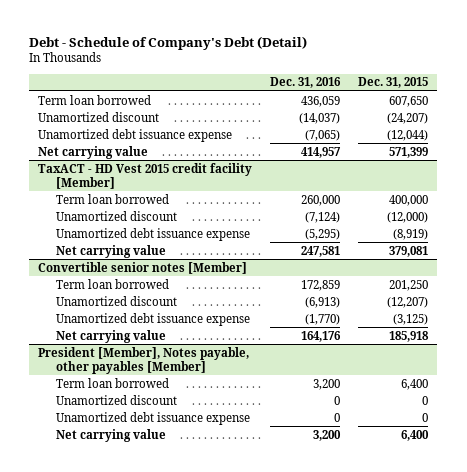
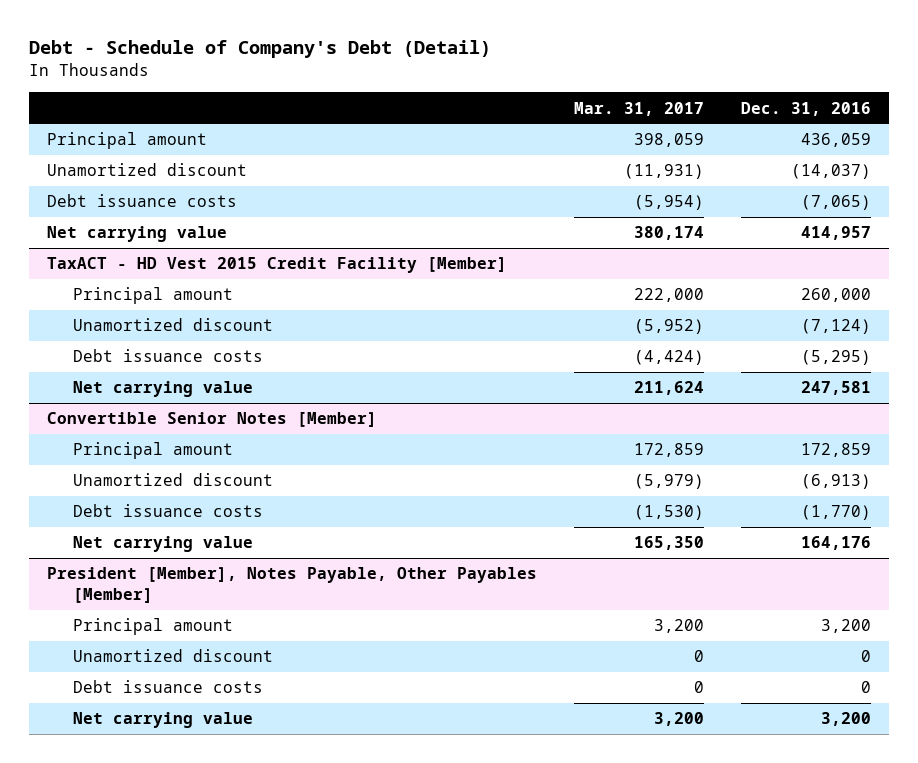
- | Dec. 31, 2016 | Dec. 31, 2015
+ | Mar. 31, 2017 | Dec. 31, 2016
- Term loan borrowed | 436,059 | 607,650
+ Principal amount | 398,059 | 436,059
- Unamortized debt issuance expense | (7,065) | (12,044)
+ Debt issuance costs | (5,954) | (7,065)
- TaxACT - HD Vest 2015 credit facility [Member]
- Term loan borrowed | 260,000 | 400,000
+ TaxACT - HD Vest 2015 Credit Facility [Member]
+ Principal amount | 222,000 | 260,000
- Unamortized debt issuance expense | (5,295) | (8,919)
+ Debt issuance costs | (4,424) | (5,295)
- Convertible senior notes [Member]
- Term loan borrowed | 172,859 | 201,250
+ Convertible Senior Notes [Member]
+ Principal amount | 172,859 | 172,859
- Unamortized debt issuance expense | (1,770) | (3,125)
+ Debt issuance costs | (1,530) | (1,770)
- President [Member], Notes payable, other payables [Member]
- Term loan borrowed | 3,200 | 6,400
+ President [Member], Notes Payable, Other Payables [Member]
+ Principal amount | 3,200 | 3,200
- Unamortized debt issuance expense | 0 | 0
+ Debt issuance costs | 0 | 0

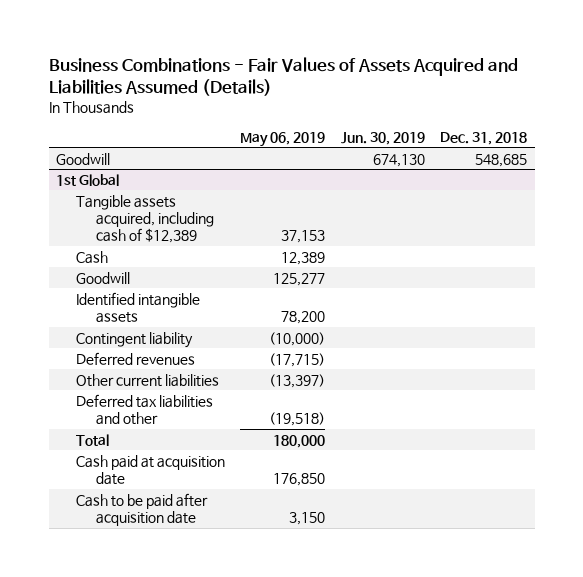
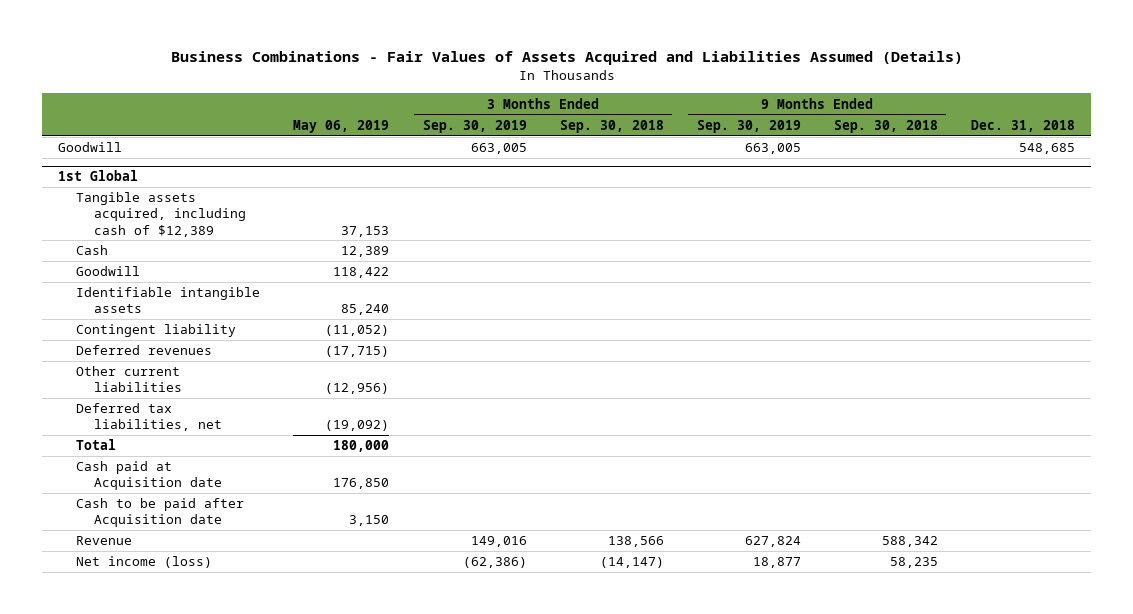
- | May 06, 2019 | Jun. 30, 2019 | Dec. 31, 2018
+ | May 06, 2019 | 3 Months Ended Sep. 30, 2019 | 3 Months Ended Sep. 30, 2018 | 9 Months Ended Sep. 30, 2019 | 9 Months Ended Sep. 30, 2018 | Dec. 31, 2018
@ 1st Global
- Goodwill | 125,277 | |
- Identified intangible assets | 78,200 | |
- Contingent liability | (10,000) | |
+ Goodwill | 118,422 | | | | |
+ Identifiable intangible assets | 85,240 | | | | |
+ Contingent liability | (11,052) | | | | |
- Other current liabilities | (13,397) | |
- Deferred tax liabilities and other | (19,518) | |
+ Other current liabilities | (12,956) | | | | |
+ Deferred tax liabilities, net | (19,092) | | | | |
- Cash paid at acquisition date | 176,850 | |
- Cash to be paid after acquisition date | 3,150 | |
+ Cash paid at Acquisition date | 176,850 | | | | |
+ Cash to be paid after Acquisition date | 3,150 | | | | |
+ Revenue | | 149,016 | 138,566 | 627,824 | 588,342 |
+ Net income (loss) | | (62,386) | (14,147) | 18,877 | 58,235 |

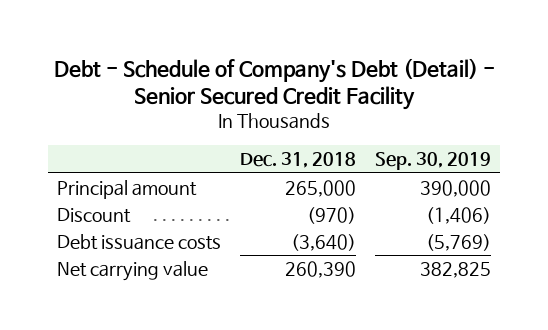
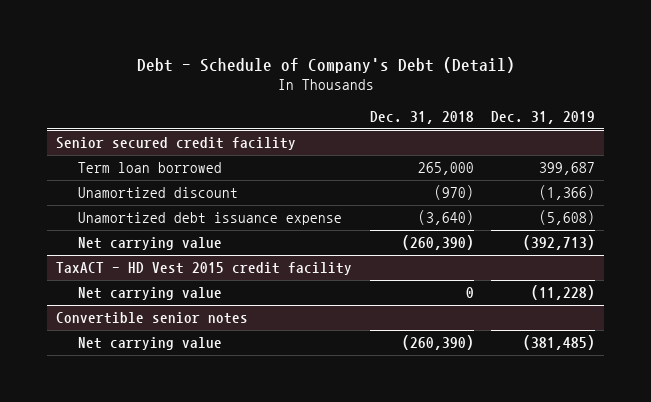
- Debt - Schedule of Company's Debt (Detail) - Senior Secured Credit Facility
+ Debt - Schedule of Company's Debt (Detail)
- | Dec. 31, 2018 | Sep. 30, 2019
+ | Dec. 31, 2018 | Dec. 31, 2019
- Principal amount | 265,000 | 390,000
- Discount | (970) | (1,406)
- Debt issuance costs | (3,640) | (5,769)
- Net carrying value | 260,390 | 382,825
+ Senior secured credit facility
+ Term loan borrowed | 265,000 | 399,687
+ Unamortized discount | (970) | (1,366)
+ Unamortized debt issuance expense | (3,640) | (5,608)
+ Net carrying value | (260,390) | (392,713)
+ TaxACT - HD Vest 2015 credit facility
+ Net carrying value | 0 | (11,228)
+ Convertible senior notes
+ Net carrying value | (260,390) | (381,485)

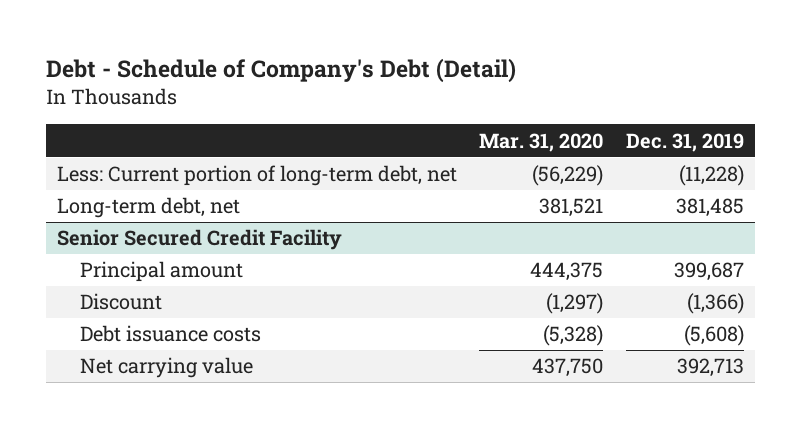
- | Dec. 31, 2018 | Dec. 31, 2019
+ | Mar. 31, 2020 | Dec. 31, 2019
- Senior secured credit facility
- Term loan borrowed | 265,000 | 399,687
- Unamortized discount | (970) | (1,366)
- Unamortized debt issuance expense | (3,640) | (5,608)
- Net carrying value | (260,390) | (392,713)
- TaxACT - HD Vest 2015 credit facility
- Net carrying value | 0 | (11,228)
- Convertible senior notes
- Net carrying value | (260,390) | (381,485)
+ Less: Current portion of long-term debt, net | (56,229) | (11,228)
+ Long-term debt, net | 381,521 | 381,485
+ Senior Secured Credit Facility
+ Principal amount | 444,375 | 399,687
+ Discount | (1,297) | (1,366)
+ Debt issuance costs | (5,328) | (5,608)
+ Net carrying value | 437,750 | 392,713

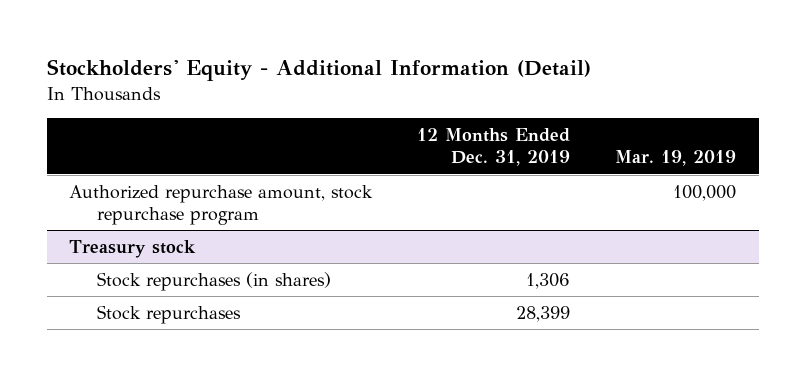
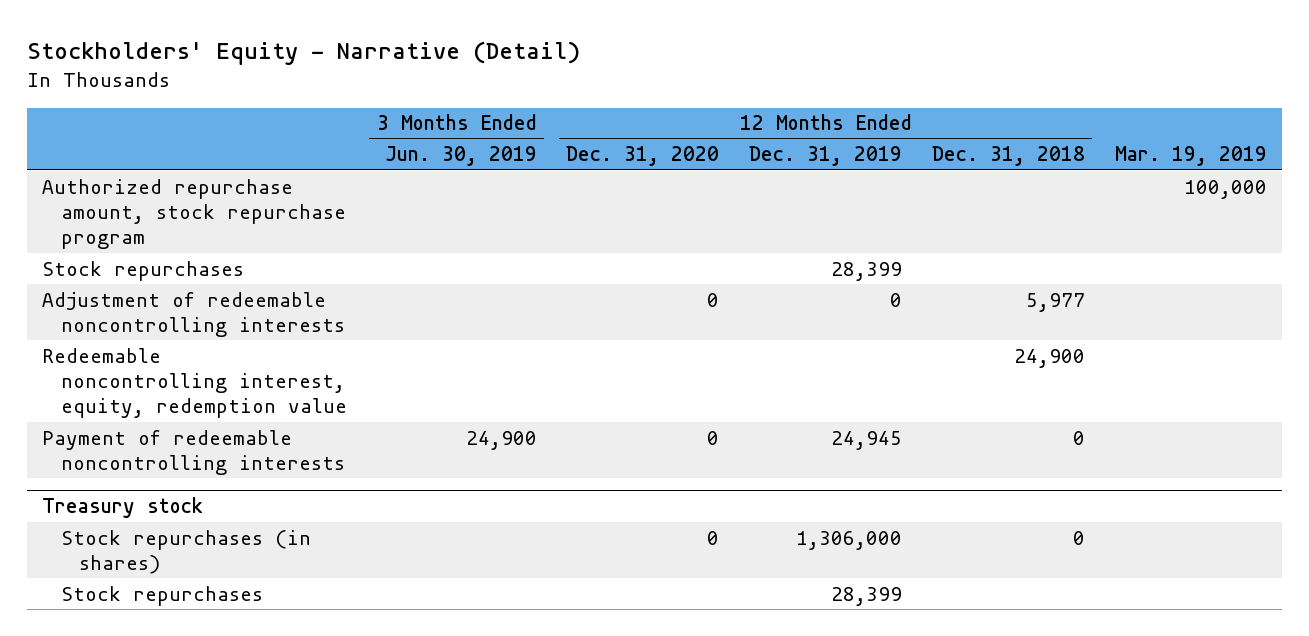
- Stockholders' Equity - Additional Information (Detail)
+ Stockholders' Equity - Narrative (Detail)
- | 12 Months Ended Dec. 31, 2019 | Mar. 19, 2019
+ | 3 Months Ended Jun. 30, 2019 | 12 Months Ended Dec. 31, 2020 | 12 Months Ended Dec. 31, 2019 | 12 Months Ended Dec. 31, 2018 | Mar. 19, 2019
+ Stock repurchases | | | 28,399 | |
+ Adjustment of redeemable noncontrolling interests | | 0 | 0 | 5,977 |
+ Redeemable noncontrolling interest, equity, redemption value | | | | 24,900 |
+ Payment of redeemable noncontrolling interests | 24,900 | 0 | 24,945 | 0 |
@ Treasury stock
- Stock repurchases (in shares) | 1,306 |
+ Stock repurchases (in shares) | | 0 | 1,306,000 | 0 |

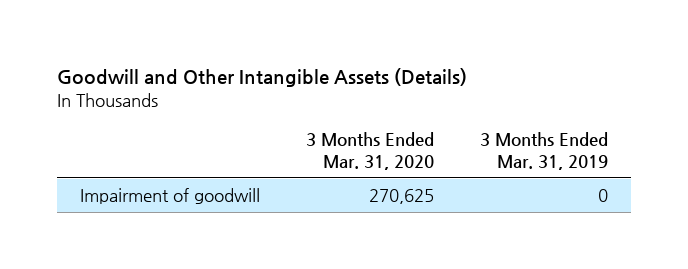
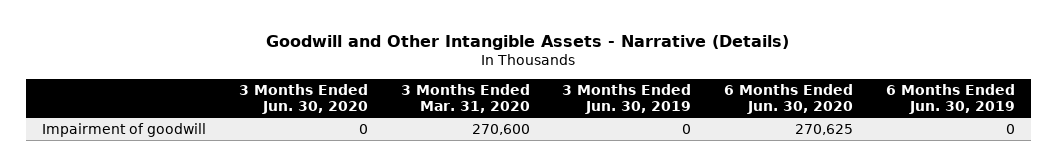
- Goodwill and Other Intangible Assets (Details)
+ Goodwill and Other Intangible Assets - Narrative (Details)
- | 3 Months Ended Mar. 31, 2020 | 3 Months Ended Mar. 31, 2019
+ | 3 Months Ended Jun. 30, 2020 | 3 Months Ended Mar. 31, 2020 | 3 Months Ended Jun. 30, 2019 | 6 Months Ended Jun. 30, 2020 | 6 Months Ended Jun. 30, 2019
- Impairment of goodwill | 270,625 | 0
+ Impairment of goodwill | 0 | 270,600 | 0 | 270,625 | 0

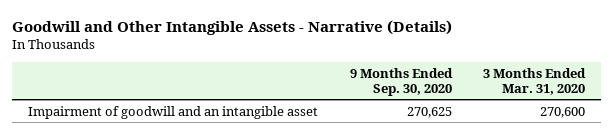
- | 3 Months Ended Jun. 30, 2020 | 3 Months Ended Mar. 31, 2020 | 3 Months Ended Jun. 30, 2019 | 6 Months Ended Jun. 30, 2020 | 6 Months Ended Jun. 30, 2019
+ | 9 Months Ended Sep. 30, 2020 | 3 Months Ended Mar. 31, 2020
- Impairment of goodwill | 0 | 270,600 | 0 | 270,625 | 0
+ Impairment of goodwill and an intangible asset | 270,625 | 270,600

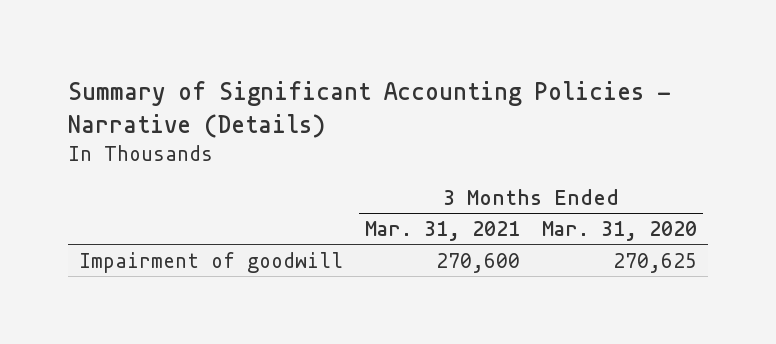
- Goodwill and Other Intangible Assets - Narrative (Details)
+ Summary of Significant Accounting Policies - Narrative (Details)
- | 9 Months Ended Sep. 30, 2020 | 3 Months Ended Mar. 31, 2020
+ | 3 Months Ended Mar. 31, 2021 | 3 Months Ended Mar. 31, 2020
- Impairment of goodwill and an intangible asset | 270,625 | 270,600
+ Impairment of goodwill | 270,600 | 270,625

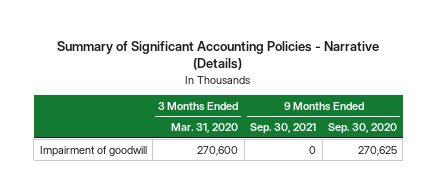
- | 3 Months Ended Mar. 31, 2021 | 3 Months Ended Mar. 31, 2020
+ | 3 Months Ended Mar. 31, 2020 | 9 Months Ended Sep. 30, 2021 | 9 Months Ended Sep. 30, 2020
- Impairment of goodwill | 270,600 | 270,625
+ Impairment of goodwill | 270,600 | 0 | 270,625

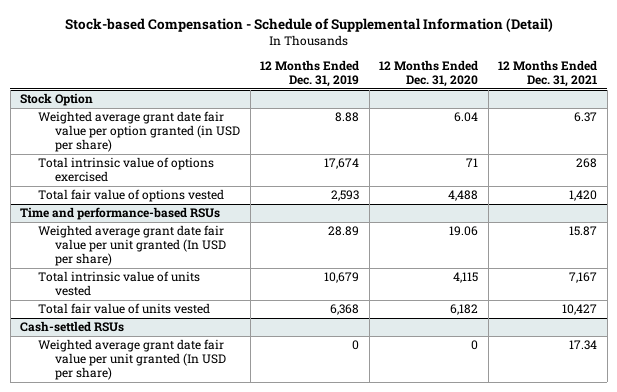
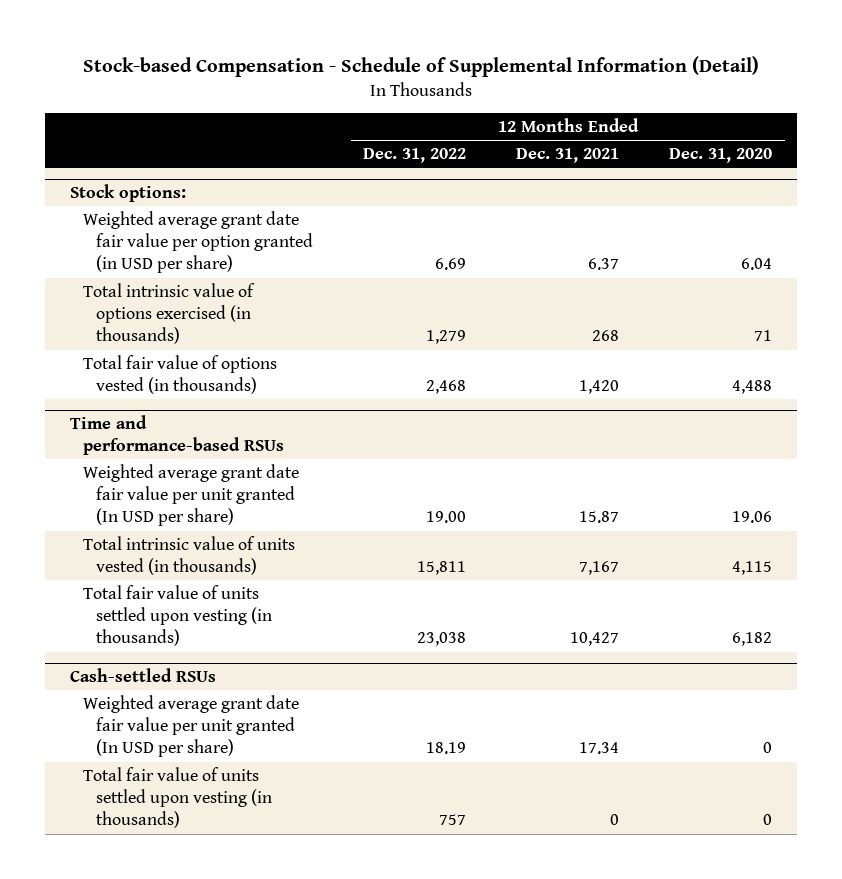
- | 12 Months Ended Dec. 31, 2019 | 12 Months Ended Dec. 31, 2020 | 12 Months Ended Dec. 31, 2021
+ | 12 Months Ended Dec. 31, 2022 | 12 Months Ended Dec. 31, 2021 | 12 Months Ended Dec. 31, 2020
- Stock Option
+ Stock options:
- Total intrinsic value of options exercised | 17,674 | 71 | 268
- Total fair value of options vested | 2,593 | 4,488 | 1,420
+ Total intrinsic value of options exercised (in thousands) | 1,279 | 268 | 71
+ Total fair value of options vested (in thousands) | 2,468 | 1,420 | 4,488
@ Time and performance-based RSUs
- Total intrinsic value of units vested | 10,679 | 4,115 | 7,167
- Total fair value of units vested | 6,368 | 6,182 | 10,427
+ Total intrinsic value of units vested (in thousands) | 15,811 | 7,167 | 4,115
+ Total fair value of units settled upon vesting (in thousands) | 23,038 | 10,427 | 6,182
@ Cash-settled RSUs
+ Total fair value of units settled upon vesting (in thousands) | 757 | 0 | 0

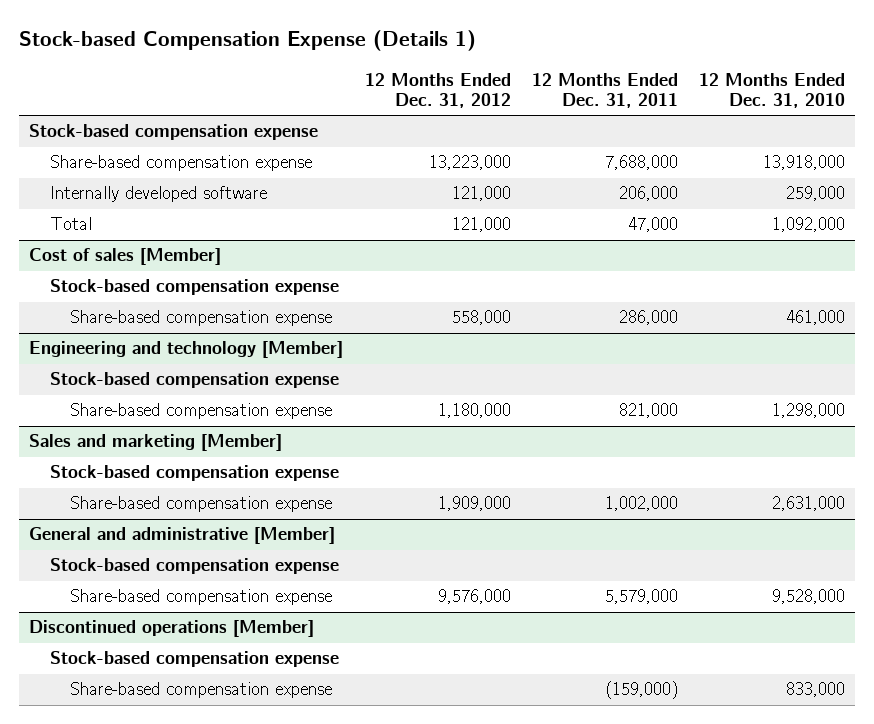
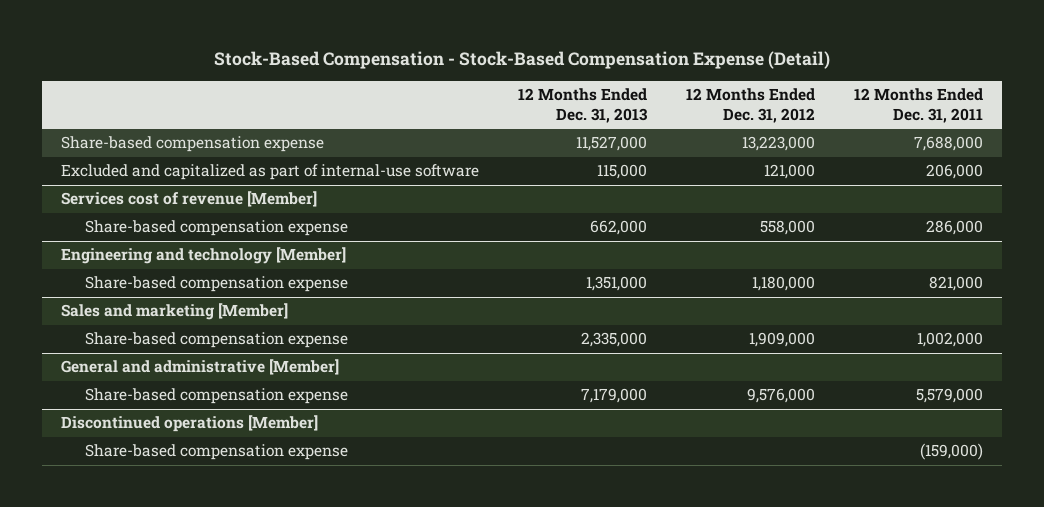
- Stock-based Compensation Expense (Details 1)
+ Stock-Based Compensation - Stock-Based Compensation Expense (Detail)
- | 12 Months Ended Dec. 31, 2012 | 12 Months Ended Dec. 31, 2011 | 12 Months Ended Dec. 31, 2010
+ | 12 Months Ended Dec. 31, 2013 | 12 Months Ended Dec. 31, 2012 | 12 Months Ended Dec. 31, 2011
- Stock-based compensation expense
- Internally developed software | 121,000 | 206,000 | 259,000
- Total | 121,000 | 47,000 | 1,092,000
- Cost of sales [Member]
- Stock-based compensation expense
+ Excluded and capitalized as part of internal-use software | 115,000 | 121,000 | 206,000
+ Services cost of revenue [Member]
@ Engineering and technology [Member]
- Stock-based compensation expense
@ Sales and marketing [Member]
- Stock-based compensation expense
@ General and administrative [Member]
- Stock-based compensation expense
@ Discontinued operations [Member]
- Stock-based compensation expense

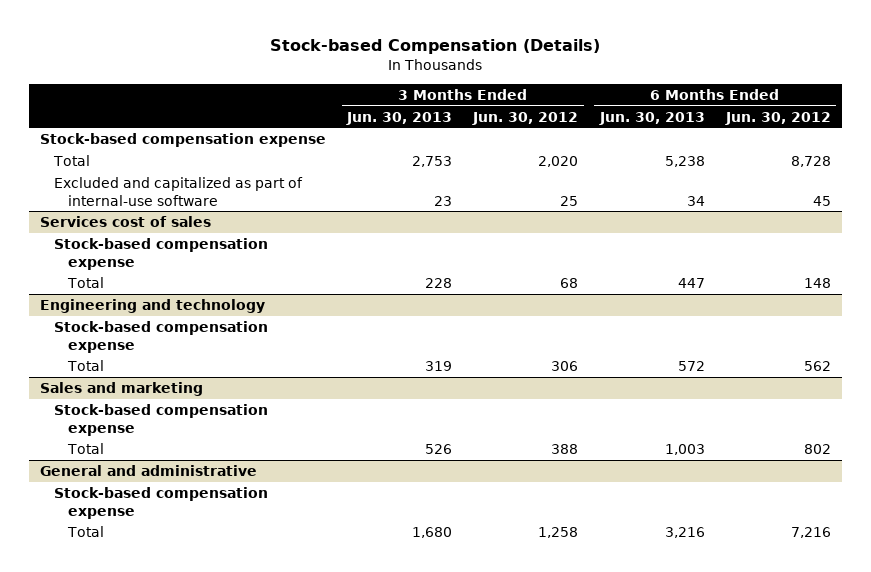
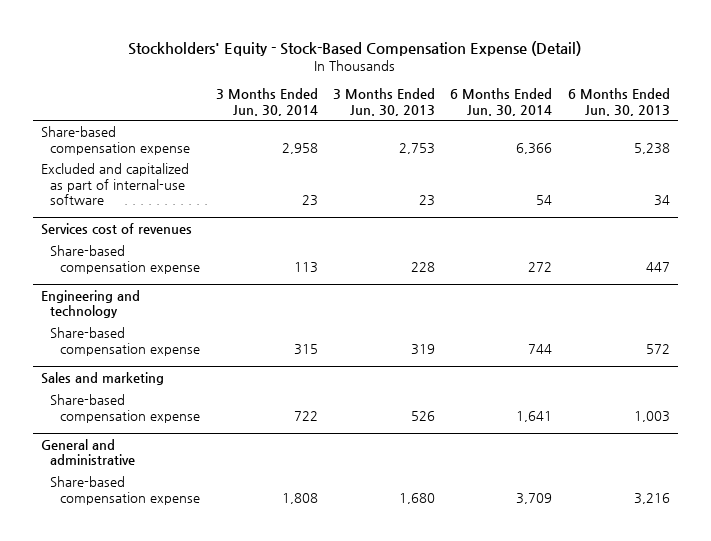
- Stock-based Compensation (Details)
+ Stockholders' Equity - Stock-Based Compensation Expense (Detail)
- | 3 Months Ended Jun. 30, 2013 | 3 Months Ended Jun. 30, 2012 | 6 Months Ended Jun. 30, 2013 | 6 Months Ended Jun. 30, 2012
+ | 3 Months Ended Jun. 30, 2014 | 3 Months Ended Jun. 30, 2013 | 6 Months Ended Jun. 30, 2014 | 6 Months Ended Jun. 30, 2013
- Stock-based compensation expense
- Total | 2,753 | 2,020 | 5,238 | 8,728
+ Share-based compensation expense | 2,958 | 2,753 | 6,366 | 5,238
- Services cost of sales
- Stock-based compensation expense
- Total | 228 | 68 | 447 | 148
+ Services cost of revenues
+ Share-based compensation expense | 113 | 228 | 272 | 447
@ Engineering and technology
- Stock-based compensation expense
- Total | 319 | 306 | 572 | 562
+ Share-based compensation expense | 315 | 319 | 744 | 572
@ Sales and marketing
- Stock-based compensation expense
- Total | 526 | 388 | 1,003 | 802
+ Share-based compensation expense | 722 | 526 | 1,641 | 1,003
@ General and administrative
- Stock-based compensation expense
- Total | 1,680 | 1,258 | 3,216 | 7,216
+ Share-based compensation expense | 1,808 | 1,680 | 3,709 | 3,216

